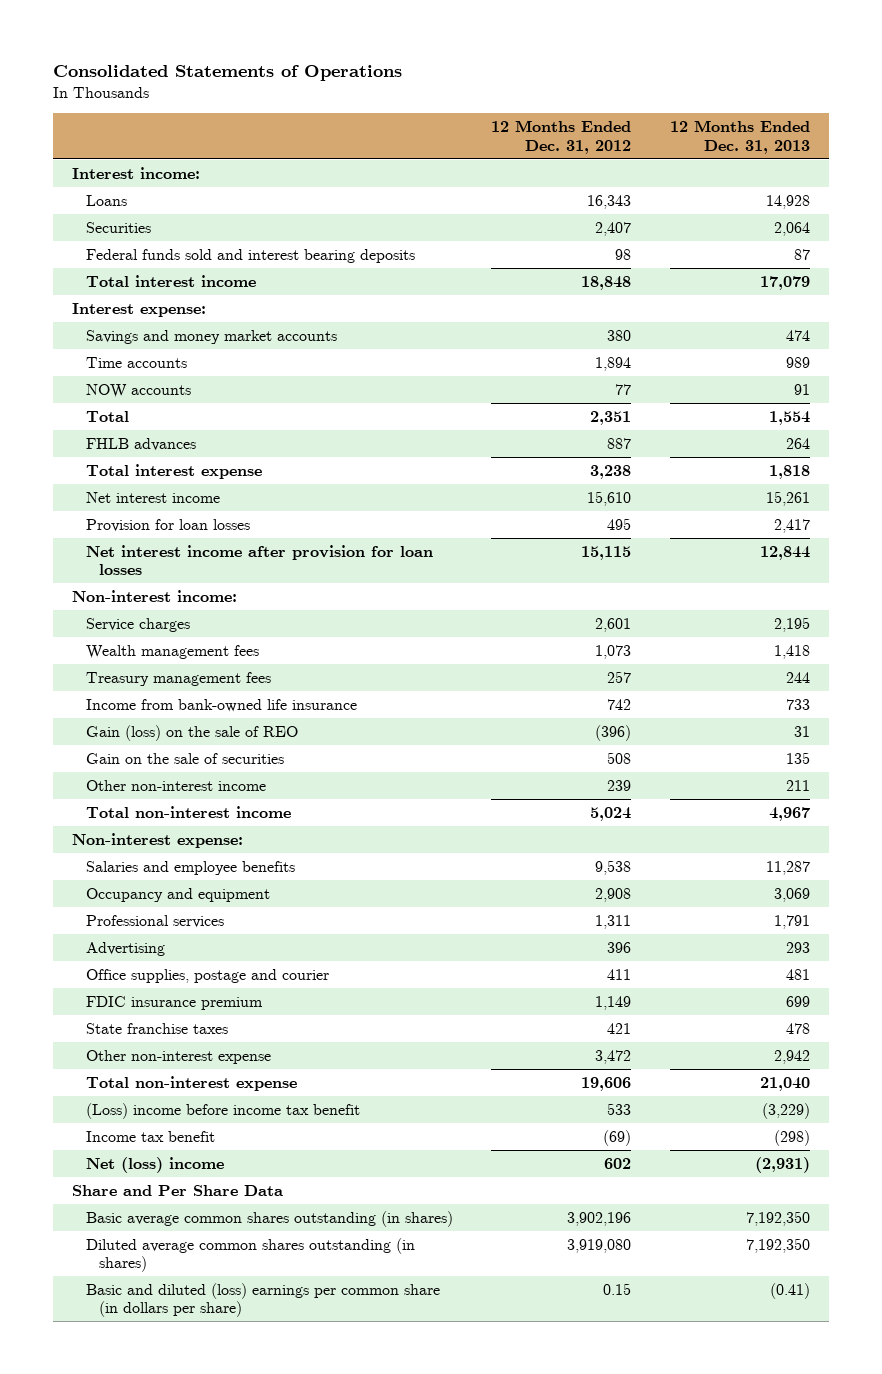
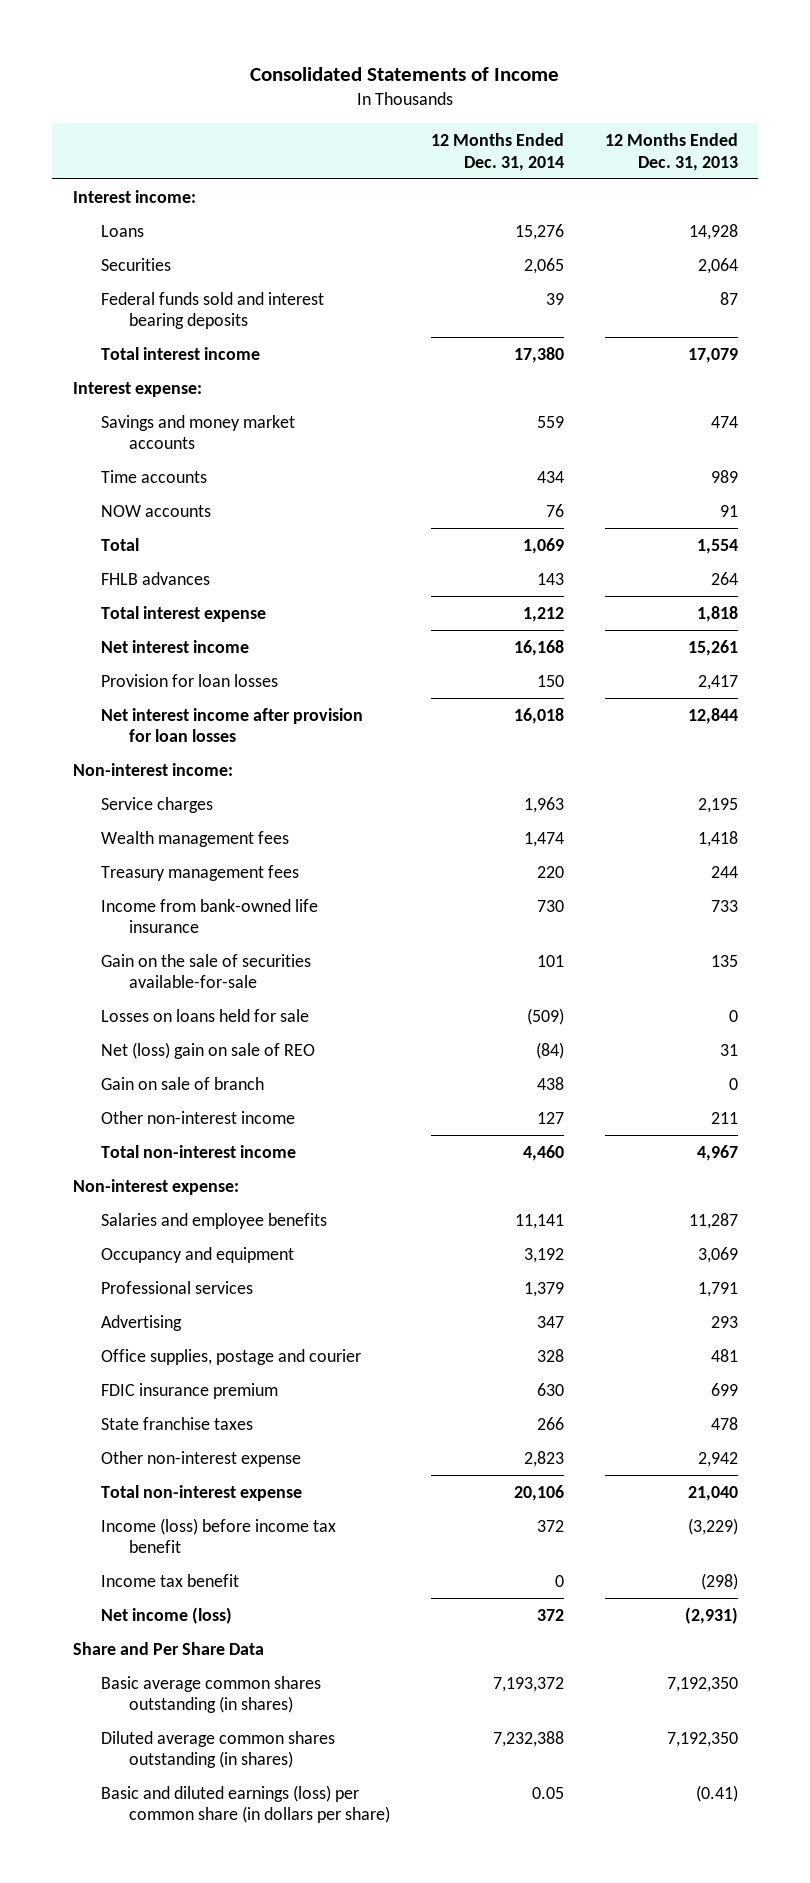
- Consolidated Statements of Operations
+ Consolidated Statements of Income
- | 12 Months Ended Dec. 31, 2012 | 12 Months Ended Dec. 31, 2013
+ | 12 Months Ended Dec. 31, 2014 | 12 Months Ended Dec. 31, 2013
- Gain (loss) on the sale of REO | (396) | 31
- Gain on the sale of securities | 508 | 135
+ Gain on the sale of securities available-for-sale | 101 | 135
+ Losses on loans held for sale | (509) | 0
+ Net (loss) gain on sale of REO | (84) | 31
+ Gain on sale of branch | 438 | 0
- (Loss) income before income tax benefit | 533 | (3,229)
+ Income (loss) before income tax benefit | 372 | (3,229)
- Net (loss) income | 602 | (2,931)
+ Net income (loss) | 372 | (2,931)
- Basic and diluted (loss) earnings per common share (in dollars per share) | 0.15 | (0.41)
+ Basic and diluted earnings (loss) per common share (in dollars per share) | 0.05 | (0.41)

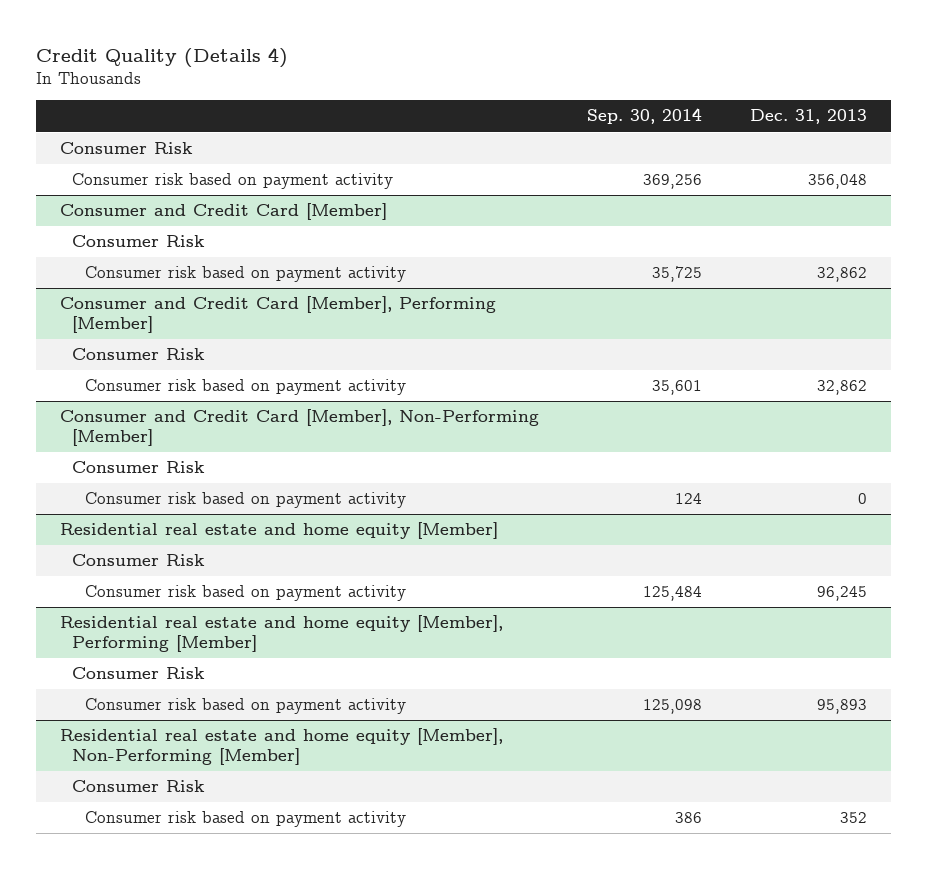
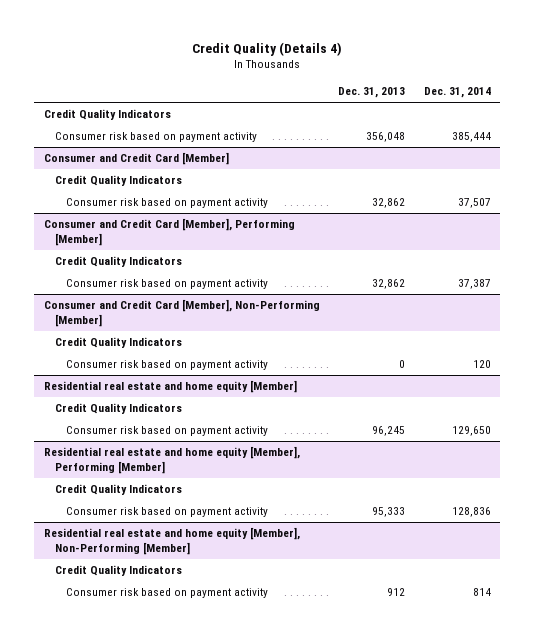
- | Sep. 30, 2014 | Dec. 31, 2013
+ | Dec. 31, 2013 | Dec. 31, 2014
- Consumer Risk
+ Credit Quality Indicators
@ Consumer and Credit Card [Member]
- Consumer Risk
+ Credit Quality Indicators
@ Consumer and Credit Card [Member], Performing [Member]
- Consumer Risk
+ Credit Quality Indicators
@ Consumer and Credit Card [Member], Non-Performing [Member]
- Consumer Risk
+ Credit Quality Indicators
@ Residential real estate and home equity [Member]
- Consumer Risk
+ Credit Quality Indicators
@ Residential real estate and home equity [Member], Performing [Member]
- Consumer Risk
- Consumer risk based on payment activity | 125,098 | 95,893
+ Credit Quality Indicators
+ Consumer risk based on payment activity | 95,333 | 128,836
@ Residential real estate and home equity [Member], Non-Performing [Member]
- Consumer Risk
- Consumer risk based on payment activity | 386 | 352
+ Credit Quality Indicators
+ Consumer risk based on payment activity | 912 | 814

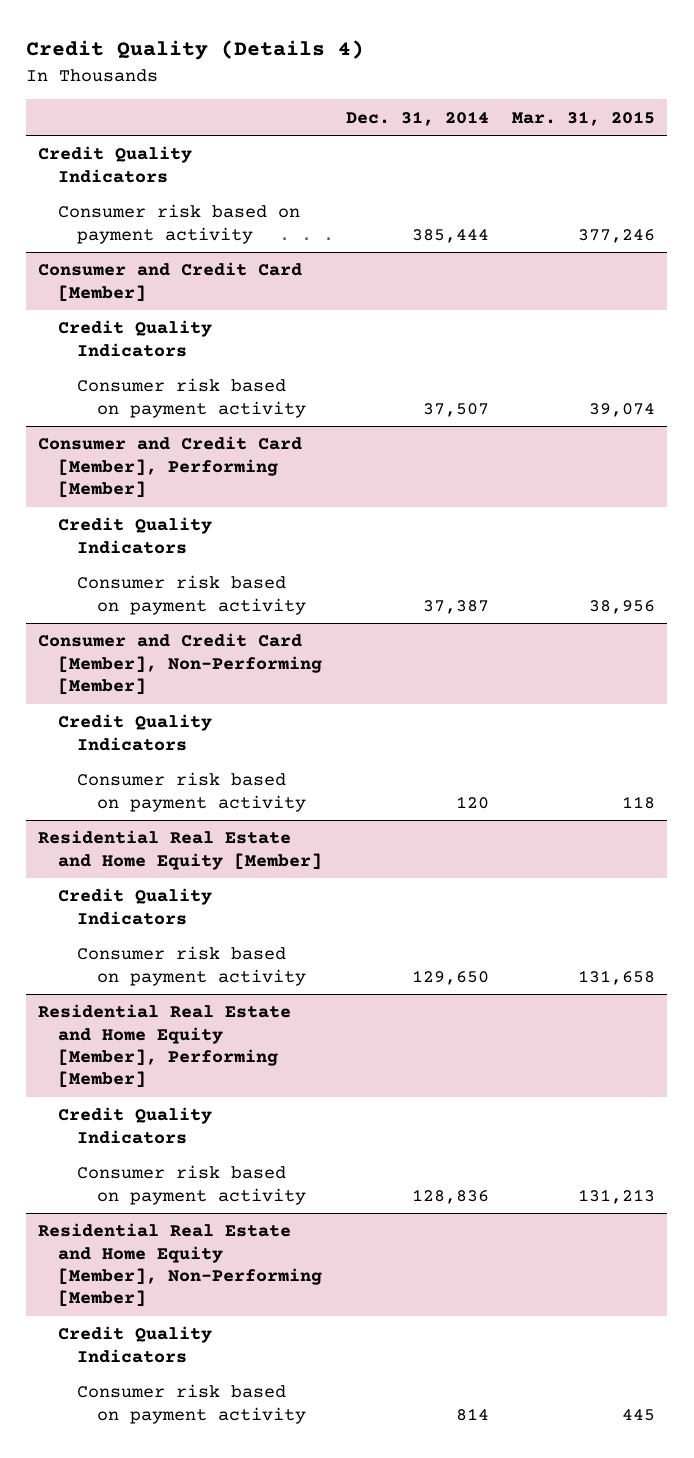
- | Dec. 31, 2013 | Dec. 31, 2014
+ | Dec. 31, 2014 | Mar. 31, 2015
- Residential real estate and home equity [Member]
+ Residential Real Estate and Home Equity [Member]
- Residential real estate and home equity [Member], Performing [Member]
+ Residential Real Estate and Home Equity [Member], Performing [Member]
- Residential real estate and home equity [Member], Non-Performing [Member]
+ Residential Real Estate and Home Equity [Member], Non-Performing [Member]

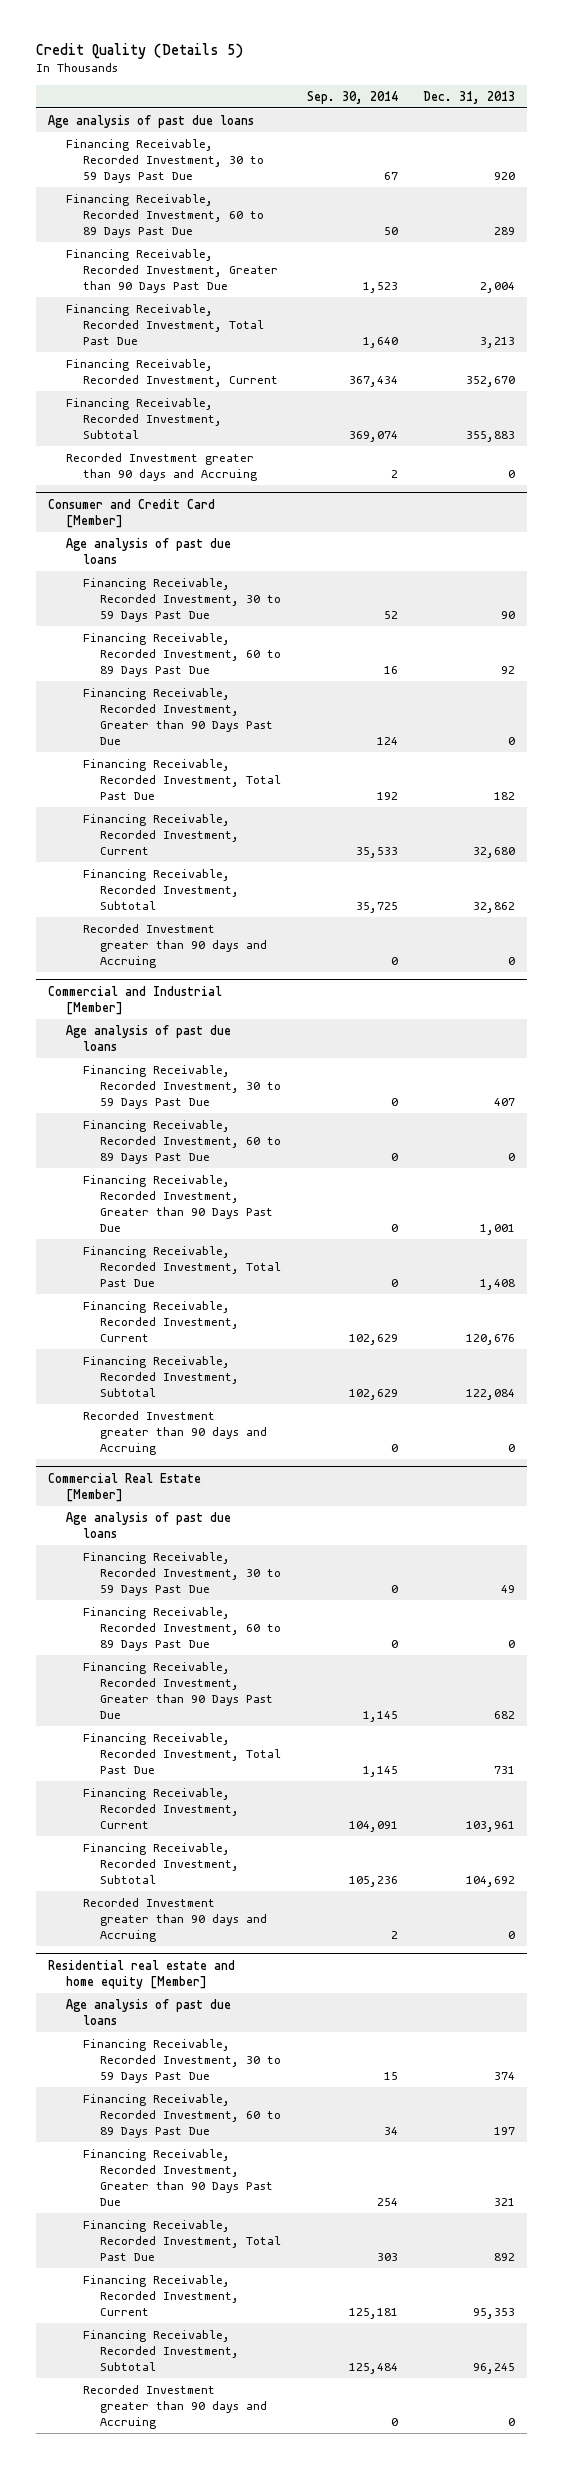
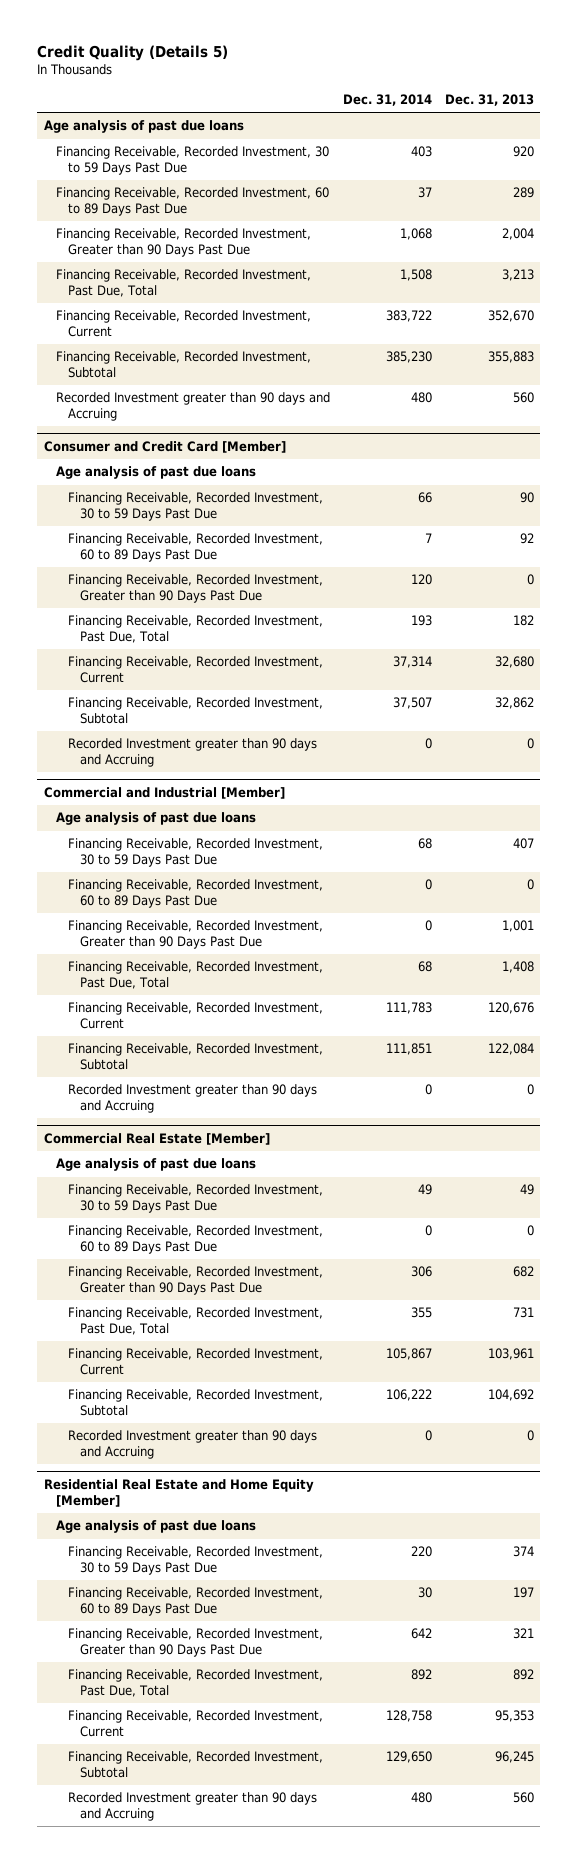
- | Sep. 30, 2014 | Dec. 31, 2013
+ | Dec. 31, 2014 | Dec. 31, 2013
- Financing Receivable, Recorded Investment, Total Past Due | 1,640 | 3,213
+ Financing Receivable, Recorded Investment, Past Due, Total | 1,508 | 3,213
- Recorded Investment greater than 90 days and Accruing | 2 | 0
+ Recorded Investment greater than 90 days and Accruing | 480 | 560
@ Consumer and Credit Card [Member]
- Financing Receivable, Recorded Investment, Total Past Due | 192 | 182
+ Financing Receivable, Recorded Investment, Past Due, Total | 193 | 182
@ Commercial and Industrial [Member]
- Financing Receivable, Recorded Investment, Total Past Due | 0 | 1,408
+ Financing Receivable, Recorded Investment, Past Due, Total | 68 | 1,408
@ Commercial Real Estate [Member]
- Financing Receivable, Recorded Investment, Total Past Due | 1,145 | 731
+ Financing Receivable, Recorded Investment, Past Due, Total | 355 | 731
- Residential real estate and home equity [Member]
+ Residential Real Estate and Home Equity [Member]
- Financing Receivable, Recorded Investment, Total Past Due | 303 | 892
+ Financing Receivable, Recorded Investment, Past Due, Total | 892 | 892
- Recorded Investment greater than 90 days and Accruing | 0 | 0
+ Recorded Investment greater than 90 days and Accruing | 480 | 560

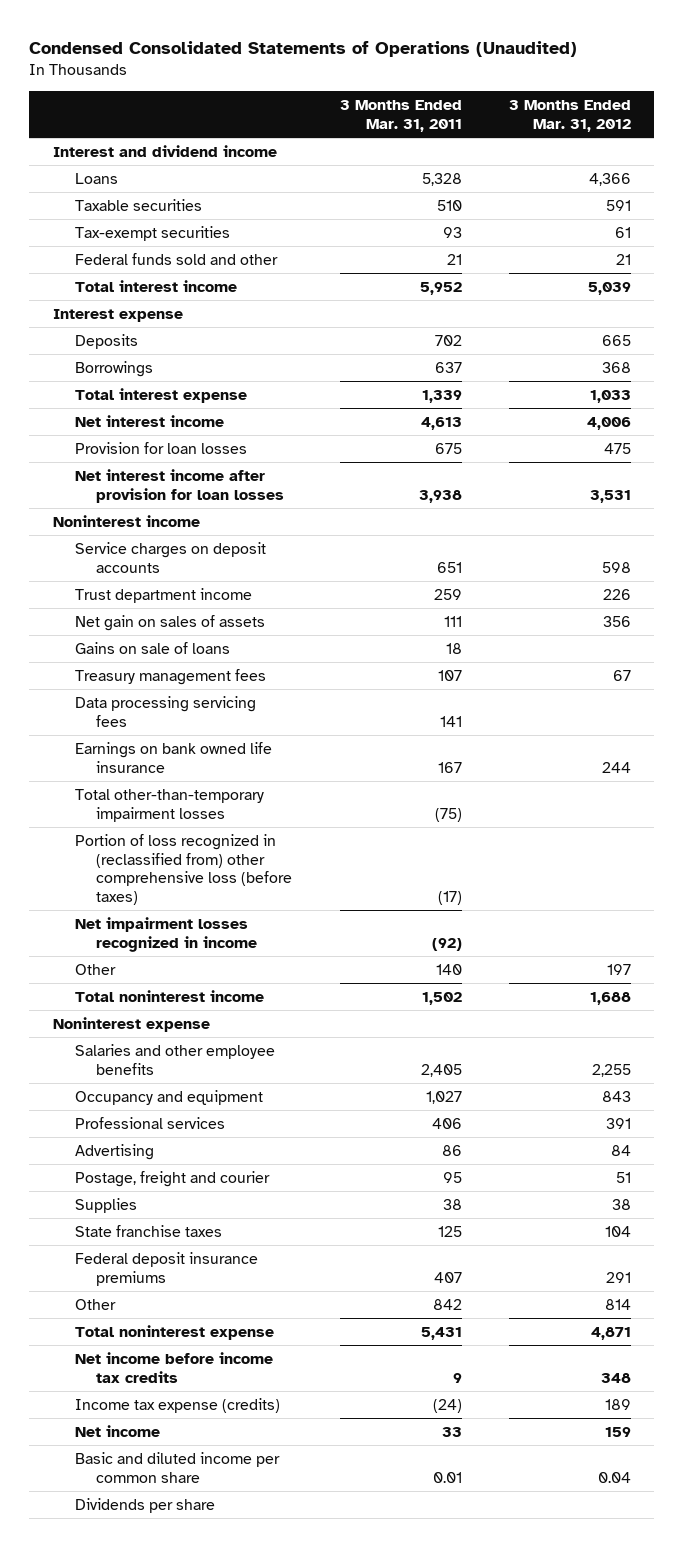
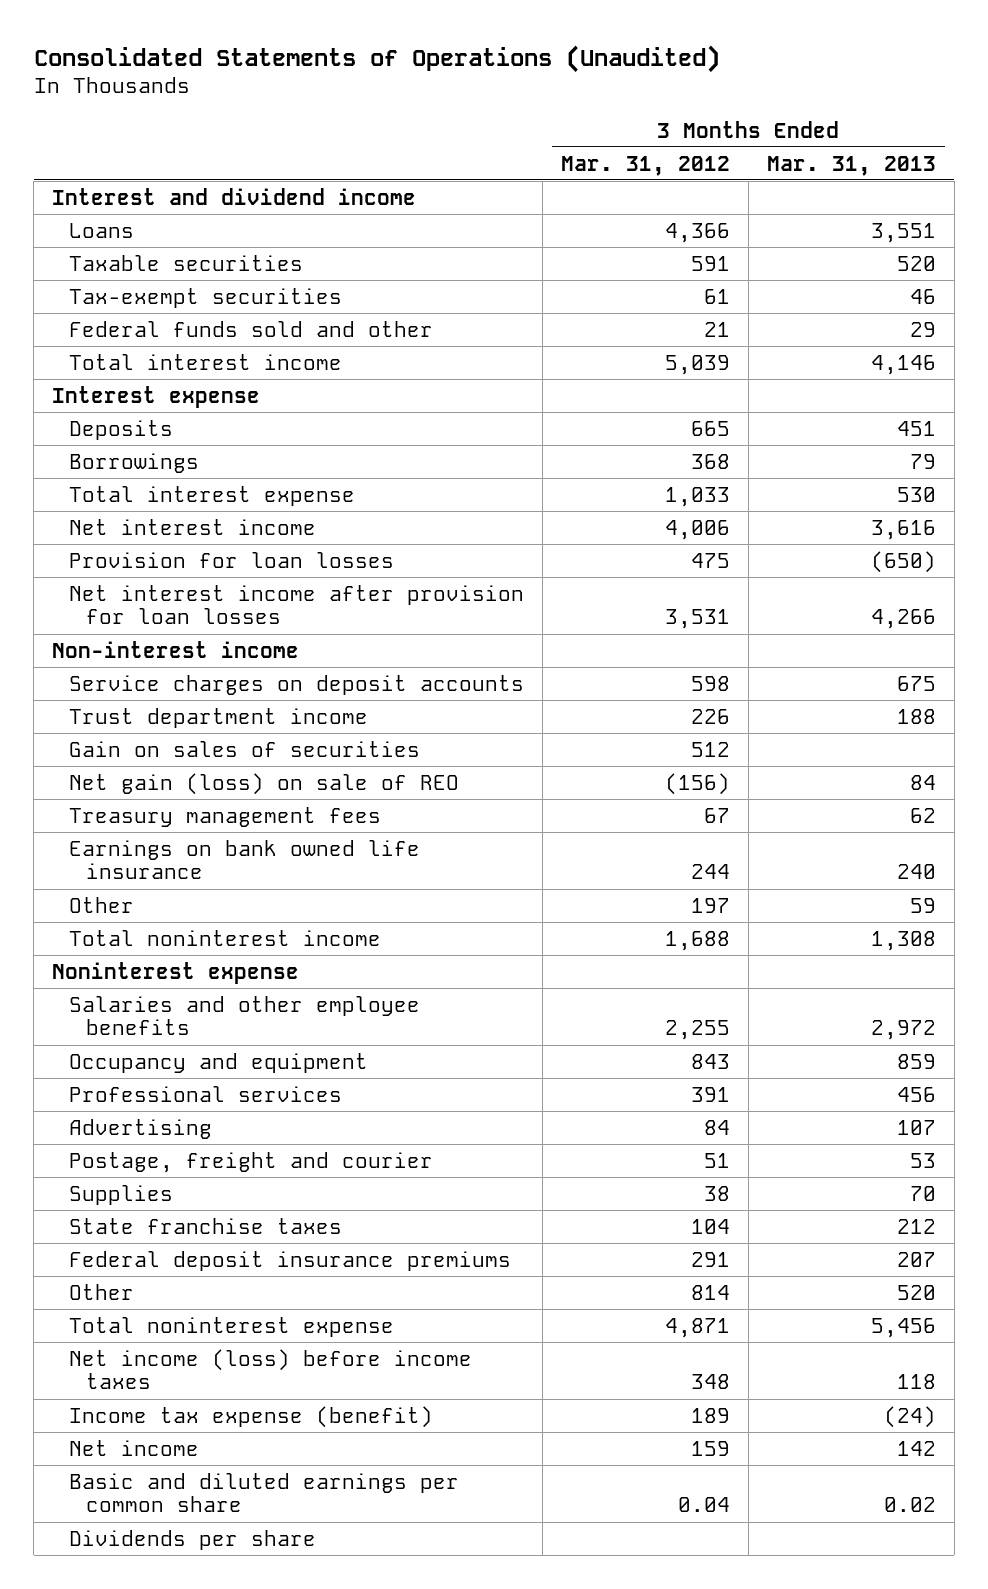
- Condensed Consolidated Statements of Operations (Unaudited)
+ Consolidated Statements of Operations (Unaudited)
- | 3 Months Ended Mar. 31, 2011 | 3 Months Ended Mar. 31, 2012
+ | 3 Months Ended Mar. 31, 2012 | 3 Months Ended Mar. 31, 2013
- Noninterest income
+ Non-interest income
- Net gain on sales of assets | 111 | 356
- Gains on sale of loans | 18 |
+ Gain on sales of securities | 512 |
+ Net gain (loss) on sale of REO | (156) | 84
- Data processing servicing fees | 141 |
- Total other-than-temporary impairment losses | (75) |
- Portion of loss recognized in (reclassified from) other comprehensive loss (before taxes) | (17) |
- Net impairment losses recognized in income | (92) |
- Net income before income tax credits | 9 | 348
- Income tax expense (credits) | (24) | 189
+ Net income (loss) before income taxes | 348 | 118
+ Income tax expense (benefit) | 189 | (24)
- Basic and diluted income per common share | 0.01 | 0.04
+ Basic and diluted earnings per common share | 0.04 | 0.02

